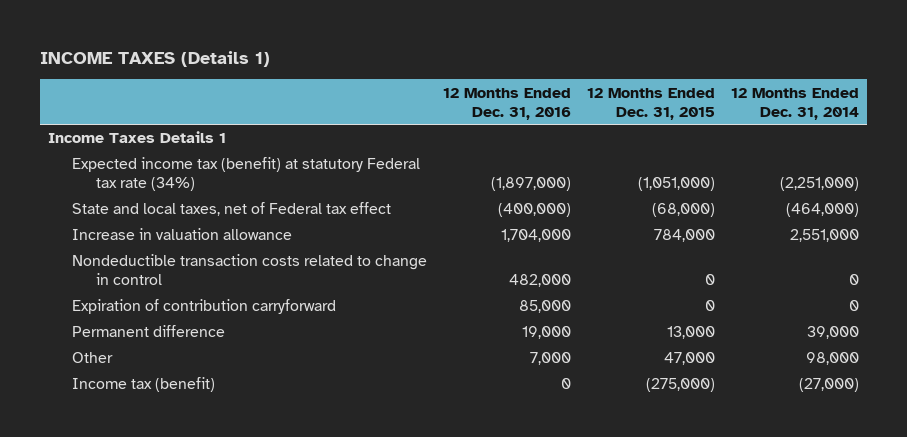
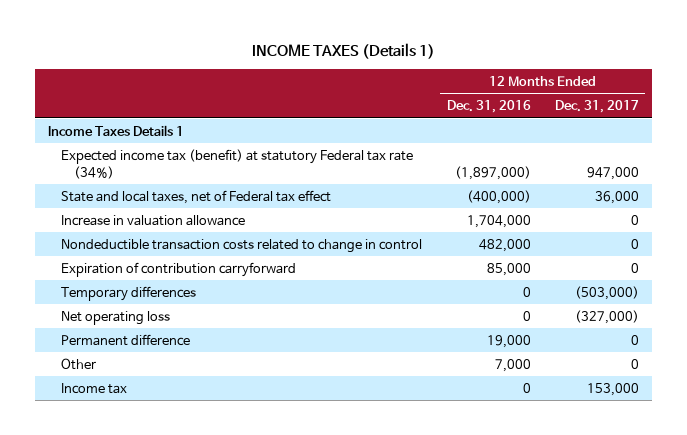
- | 12 Months Ended Dec. 31, 2016 | 12 Months Ended Dec. 31, 2015 | 12 Months Ended Dec. 31, 2014
+ | 12 Months Ended Dec. 31, 2016 | 12 Months Ended Dec. 31, 2017
+ Temporary differences | 0 | (503,000)
+ Net operating loss | 0 | (327,000)
- Income tax (benefit) | 0 | (275,000) | (27,000)
+ Income tax | 0 | 153,000

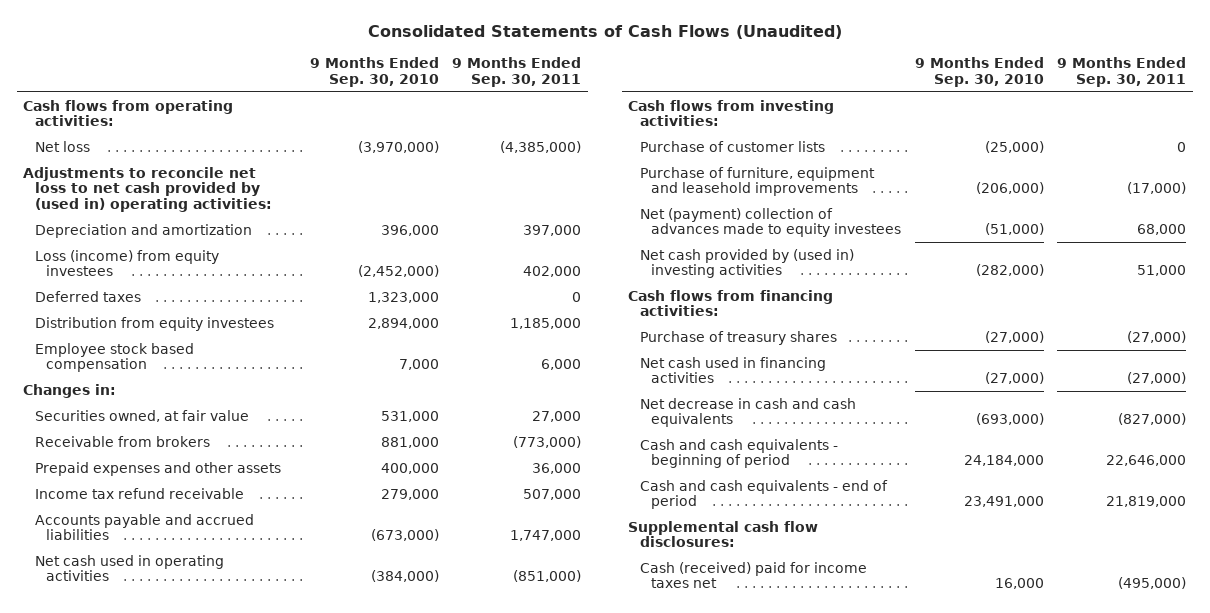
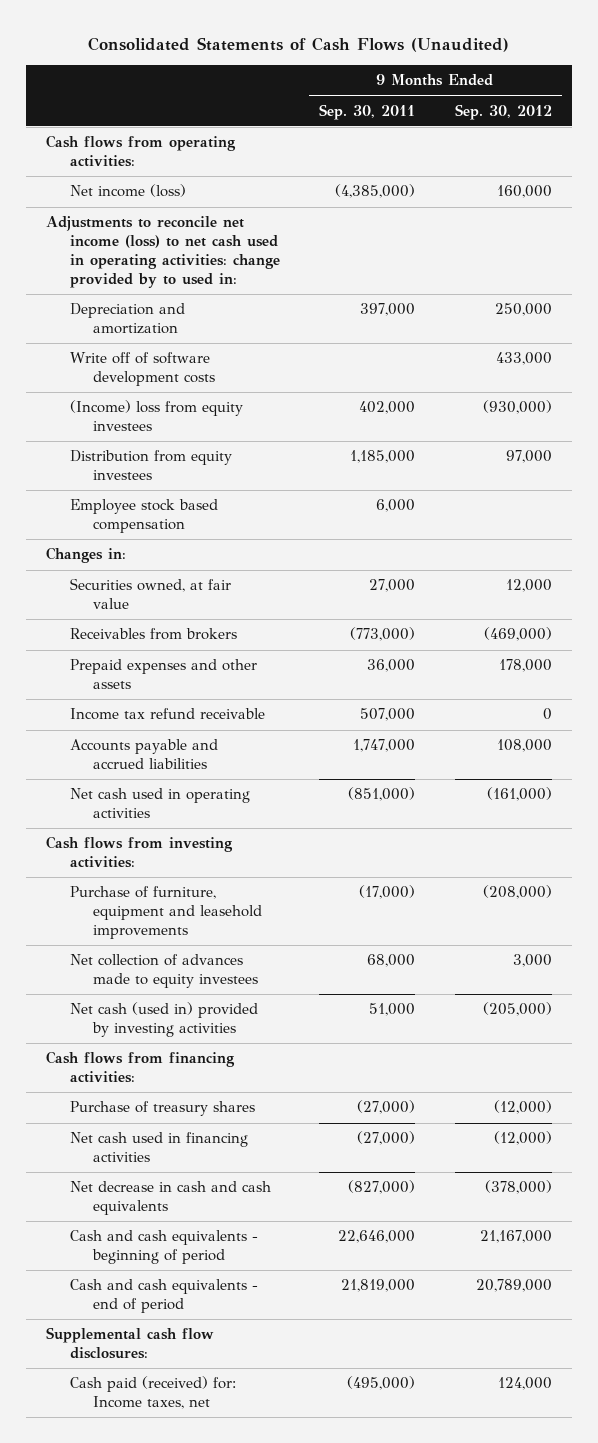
- | 9 Months Ended Sep. 30, 2010 | 9 Months Ended Sep. 30, 2011
+ | 9 Months Ended Sep. 30, 2011 | 9 Months Ended Sep. 30, 2012
- Net loss | (3,970,000) | (4,385,000)
- Adjustments to reconcile net loss to net cash provided by (used in) operating activities:
+ Net income (loss) | (4,385,000) | 160,000
+ Adjustments to reconcile net income (loss) to net cash used in operating activities: change provided by to used in:
- Loss (income) from equity investees | (2,452,000) | 402,000
- Deferred taxes | 1,323,000 | 0
+ Write off of software development costs | | 433,000
+ (Income) loss from equity investees | 402,000 | (930,000)
- Receivable from brokers | 881,000 | (773,000)
+ Receivables from brokers | (773,000) | (469,000)
- Purchase of customer lists | (25,000) | 0
- Net (payment) collection of advances made to equity investees | (51,000) | 68,000
- Net cash provided by (used in) investing activities | (282,000) | 51,000
+ Net collection of advances made to equity investees | 68,000 | 3,000
+ Net cash (used in) provided by investing activities | 51,000 | (205,000)
- Cash (received) paid for income taxes net | 16,000 | (495,000)
+ Cash paid (received) for: Income taxes, net | (495,000) | 124,000

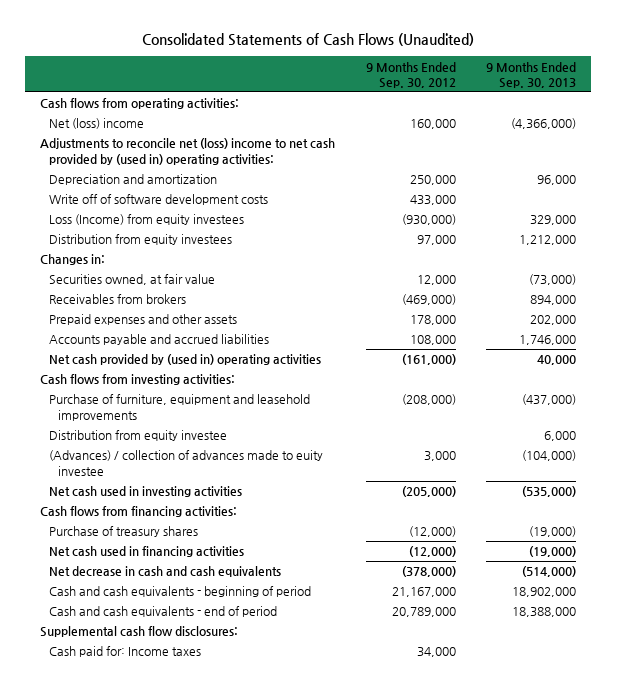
- | 9 Months Ended Sep. 30, 2011 | 9 Months Ended Sep. 30, 2012
+ | 9 Months Ended Sep. 30, 2012 | 9 Months Ended Sep. 30, 2013
- Net income (loss) | (4,385,000) | 160,000
- Adjustments to reconcile net income (loss) to net cash used in operating activities: change provided by to used in:
+ Net (loss) income | 160,000 | (4,366,000)
+ Adjustments to reconcile net (loss) income to net cash provided by (used in) operating activities:
- (Income) loss from equity investees | 402,000 | (930,000)
+ Loss (Income) from equity investees | (930,000) | 329,000
- Employee stock based compensation | 6,000 |
- Income tax refund receivable | 507,000 | 0
- Net cash used in operating activities | (851,000) | (161,000)
+ Net cash provided by (used in) operating activities | (161,000) | 40,000
- Net collection of advances made to equity investees | 68,000 | 3,000
- Net cash (used in) provided by investing activities | 51,000 | (205,000)
+ Distribution from equity investee | | 6,000
+ (Advances) / collection of advances made to euity investee | 3,000 | (104,000)
+ Net cash used in investing activities | (205,000) | (535,000)
- Cash paid (received) for: Income taxes, net | (495,000) | 124,000
+ Cash paid for: Income taxes | 34,000 |

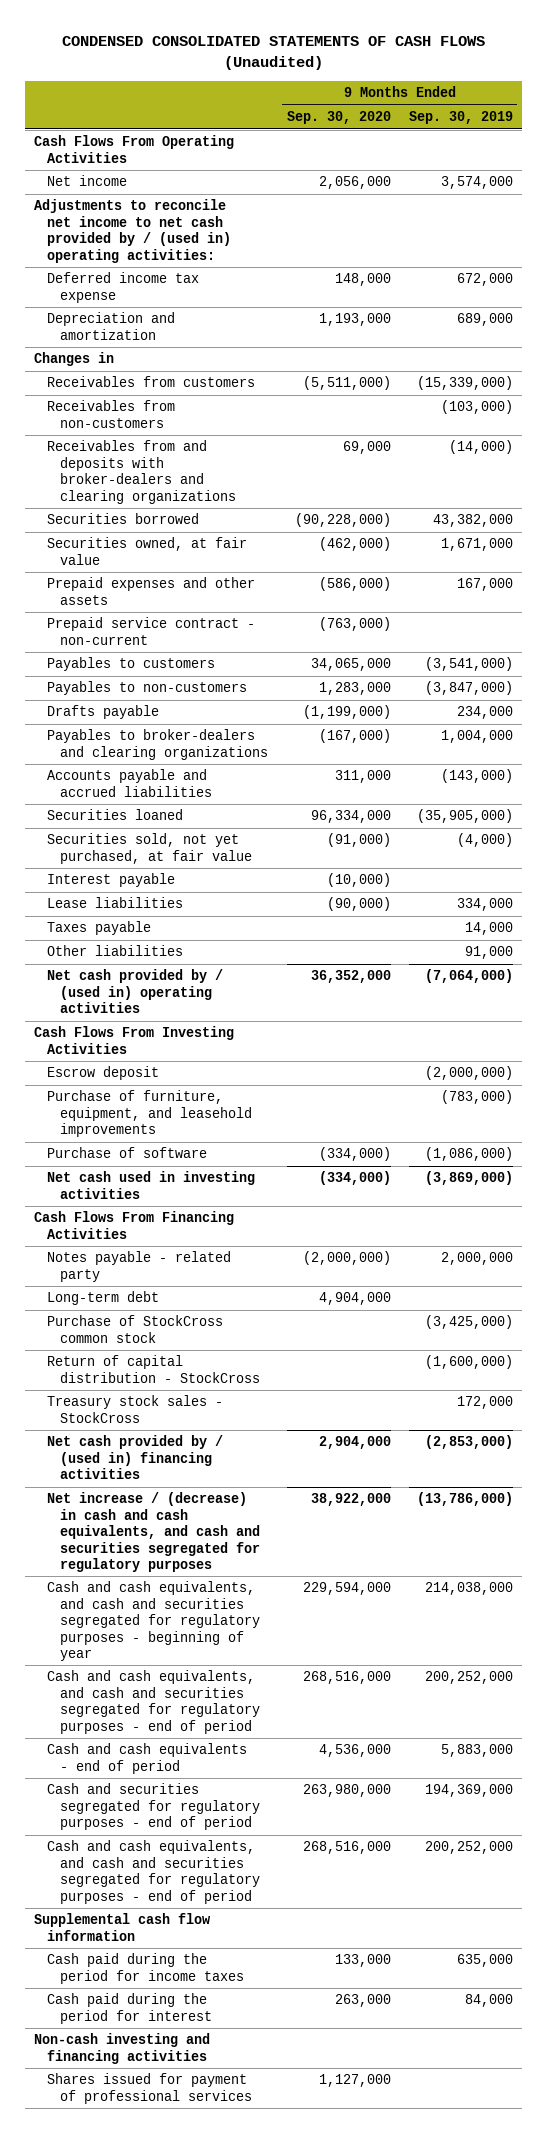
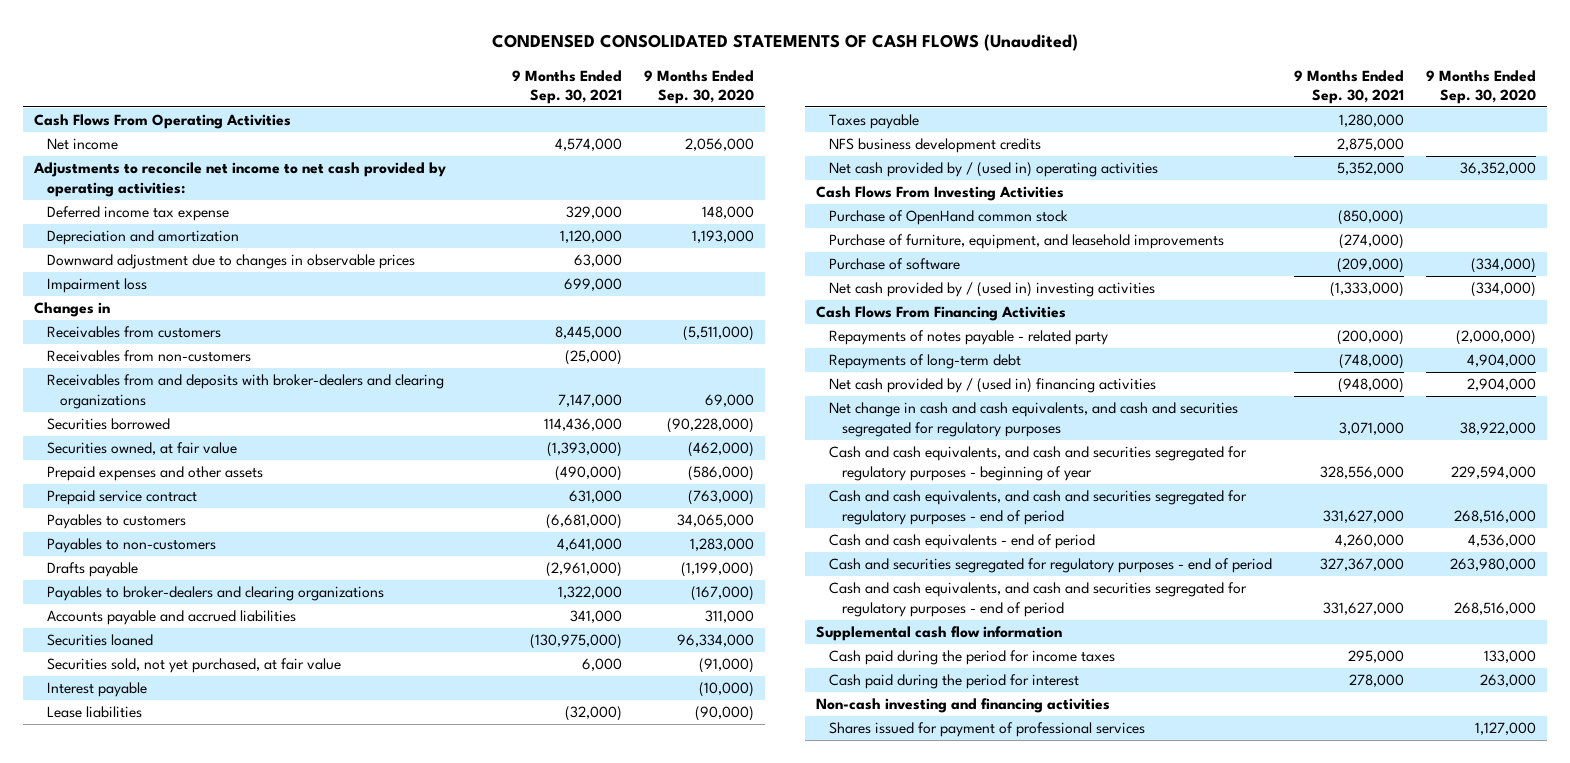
- | 9 Months Ended Sep. 30, 2020 | 9 Months Ended Sep. 30, 2019
+ | 9 Months Ended Sep. 30, 2021 | 9 Months Ended Sep. 30, 2020
- Adjustments to reconcile net income to net cash provided by / (used in) operating activities:
+ Adjustments to reconcile net income to net cash provided by operating activities:
+ Downward adjustment due to changes in observable prices | 63,000 |
+ Impairment loss | 699,000 |
- Prepaid service contract - non-current | (763,000) |
+ Prepaid service contract | 631,000 | (763,000)
- Other liabilities | | 91,000
+ NFS business development credits | 2,875,000 |
- Escrow deposit | | (2,000,000)
+ Purchase of OpenHand common stock | (850,000) |
- Net cash used in investing activities | (334,000) | (3,869,000)
+ Net cash provided by / (used in) investing activities | (1,333,000) | (334,000)
- Notes payable - related party | (2,000,000) | 2,000,000
- Long-term debt | 4,904,000 |
- Purchase of StockCross common stock | | (3,425,000)
- Return of capital distribution - StockCross | | (1,600,000)
- Treasury stock sales - StockCross | | 172,000
+ Repayments of notes payable - related party | (200,000) | (2,000,000)
+ Repayments of long-term debt | (748,000) | 4,904,000
- Net increase / (decrease) in cash and cash equivalents, and cash and securities segregated for regulatory purposes | 38,922,000 | (13,786,000)
+ Net change in cash and cash equivalents, and cash and securities segregated for regulatory purposes | 3,071,000 | 38,922,000

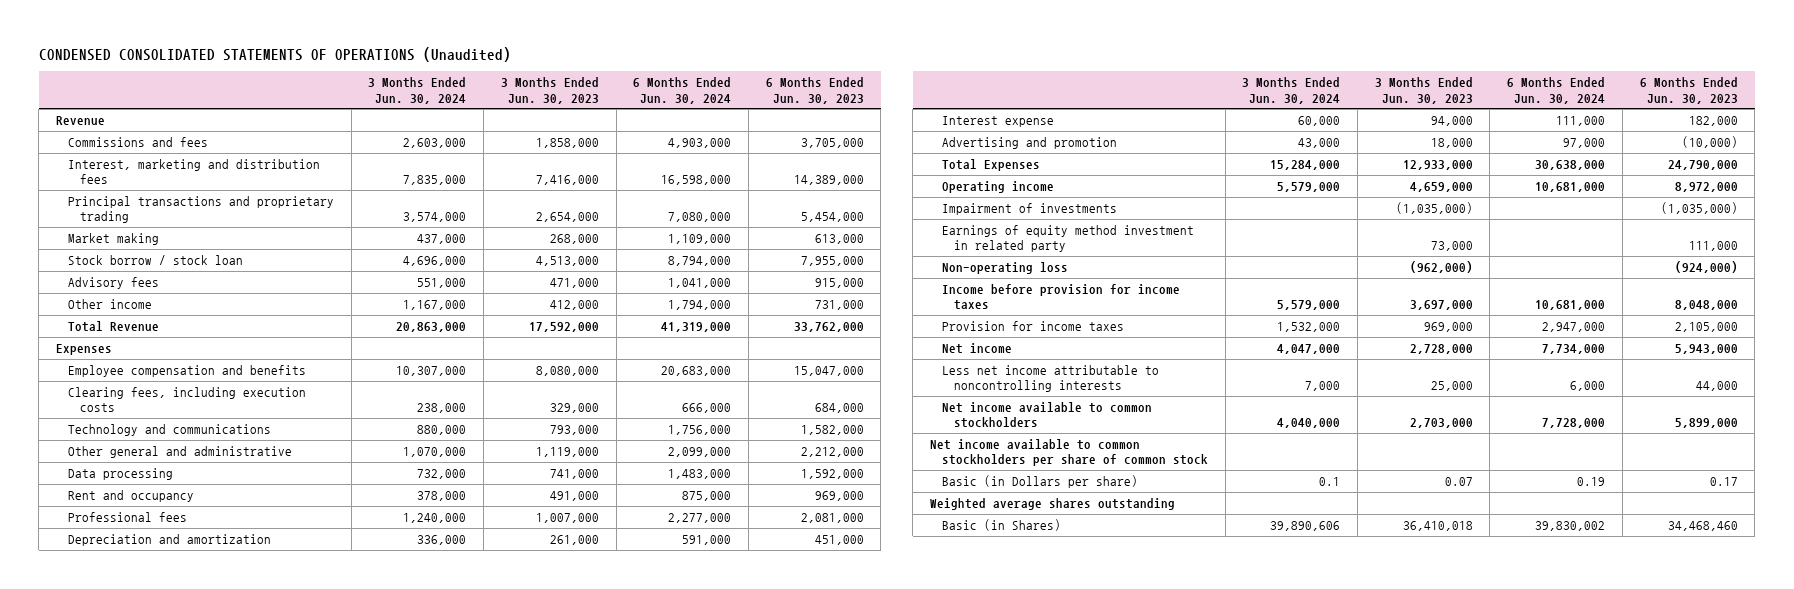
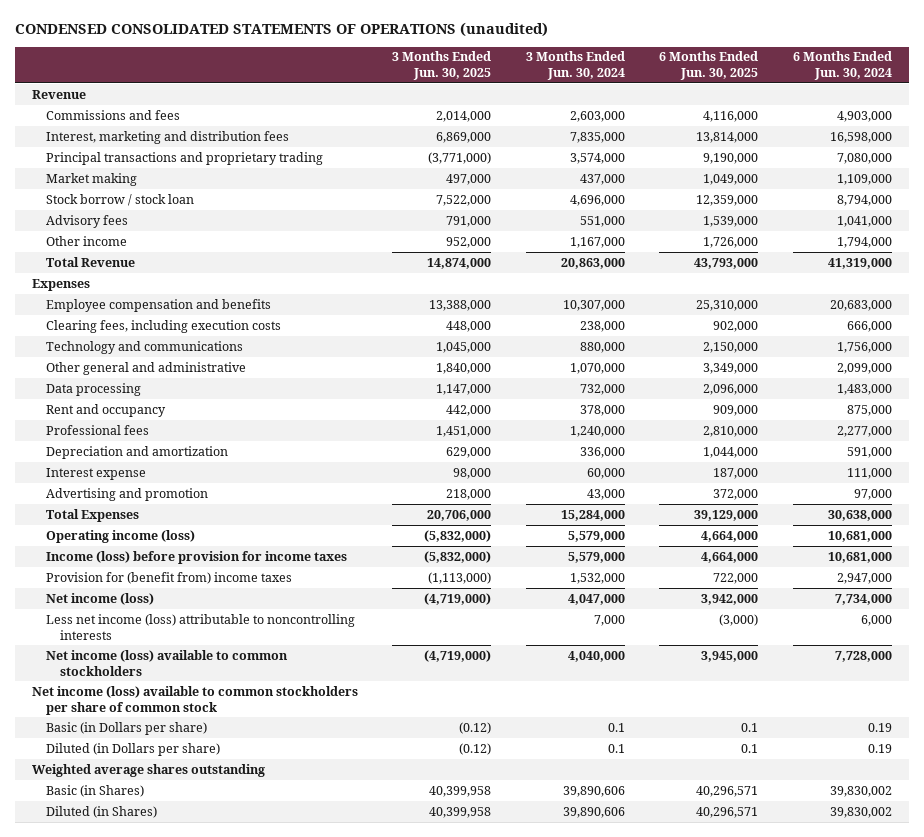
- CONDENSED CONSOLIDATED STATEMENTS OF OPERATIONS (Unaudited)
+ CONDENSED CONSOLIDATED STATEMENTS OF OPERATIONS (unaudited)
- | 3 Months Ended Jun. 30, 2024 | 3 Months Ended Jun. 30, 2023 | 6 Months Ended Jun. 30, 2024 | 6 Months Ended Jun. 30, 2023
+ | 3 Months Ended Jun. 30, 2025 | 3 Months Ended Jun. 30, 2024 | 6 Months Ended Jun. 30, 2025 | 6 Months Ended Jun. 30, 2024
- Operating income | 5,579,000 | 4,659,000 | 10,681,000 | 8,972,000
- Impairment of investments | | (1,035,000) | | (1,035,000)
- Earnings of equity method investment in related party | | 73,000 | | 111,000
- Non-operating loss | | (962,000) | | (924,000)
- Income before provision for income taxes | 5,579,000 | 3,697,000 | 10,681,000 | 8,048,000
- Provision for income taxes | 1,532,000 | 969,000 | 2,947,000 | 2,105,000
- Net income | 4,047,000 | 2,728,000 | 7,734,000 | 5,943,000
- Less net income attributable to noncontrolling interests | 7,000 | 25,000 | 6,000 | 44,000
- Net income available to common stockholders | 4,040,000 | 2,703,000 | 7,728,000 | 5,899,000
- Net income available to common stockholders per share of common stock
+ Operating income (loss) | (5,832,000) | 5,579,000 | 4,664,000 | 10,681,000
+ Income (loss) before provision for income taxes | (5,832,000) | 5,579,000 | 4,664,000 | 10,681,000
+ Provision for (benefit from) income taxes | (1,113,000) | 1,532,000 | 722,000 | 2,947,000
+ Net income (loss) | (4,719,000) | 4,047,000 | 3,942,000 | 7,734,000
+ Less net income (loss) attributable to noncontrolling interests | | 7,000 | (3,000) | 6,000
+ Net income (loss) available to common stockholders | (4,719,000) | 4,040,000 | 3,945,000 | 7,728,000
+ Net income (loss) available to common stockholders per share of common stock
+ Diluted (in Dollars per share) | (0.12) | 0.1 | 0.1 | 0.19
+ Diluted (in Shares) | 40,399,958 | 39,890,606 | 40,296,571 | 39,830,002

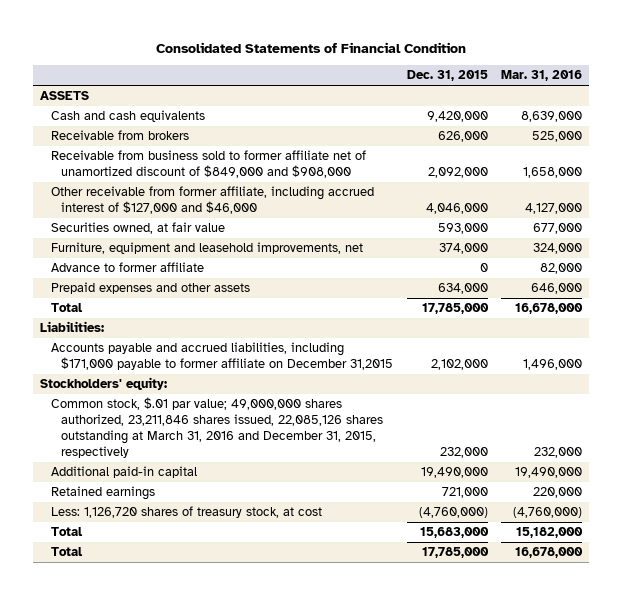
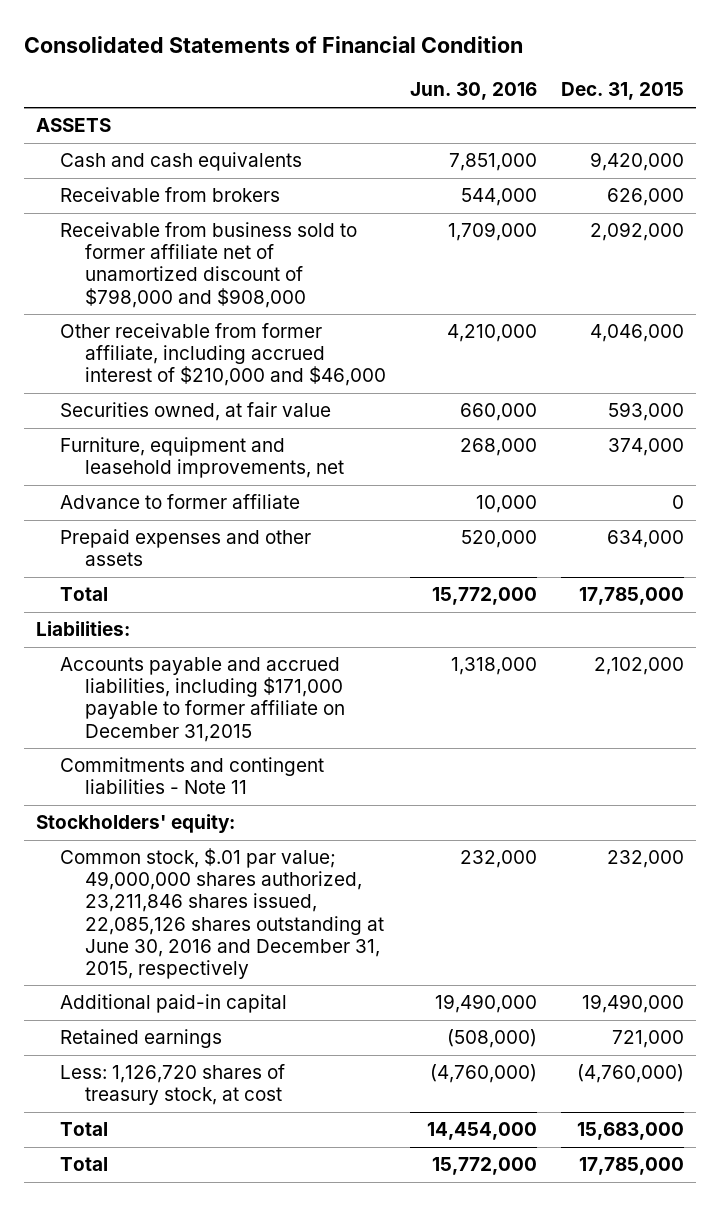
- | Dec. 31, 2015 | Mar. 31, 2016
+ | Jun. 30, 2016 | Dec. 31, 2015
- Receivable from business sold to former affiliate net of unamortized discount of $849,000 and $908,000 | 2,092,000 | 1,658,000
- Other receivable from former affiliate, including accrued interest of $127,000 and $46,000 | 4,046,000 | 4,127,000
+ Receivable from business sold to former affiliate net of unamortized discount of $798,000 and $908,000 | 1,709,000 | 2,092,000
+ Other receivable from former affiliate, including accrued interest of $210,000 and $46,000 | 4,210,000 | 4,046,000
+ Commitments and contingent liabilities - Note 11
- Common stock, $.01 par value; 49,000,000 shares authorized, 23,211,846 shares issued, 22,085,126 shares outstanding at March 31, 2016 and December 31, 2015, respectively | 232,000 | 232,000
+ Common stock, $.01 par value; 49,000,000 shares authorized, 23,211,846 shares issued, 22,085,126 shares outstanding at June 30, 2016 and December 31, 2015, respectively | 232,000 | 232,000

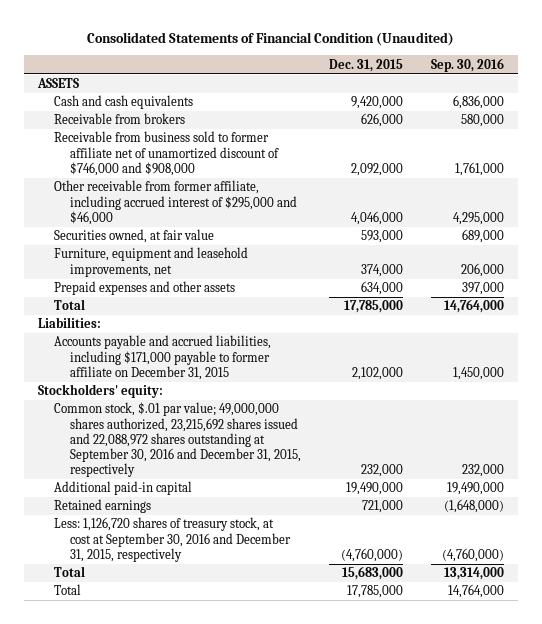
- Consolidated Statements of Financial Condition
+ Consolidated Statements of Financial Condition (Unaudited)
- | Jun. 30, 2016 | Dec. 31, 2015
+ | Dec. 31, 2015 | Sep. 30, 2016
- Receivable from business sold to former affiliate net of unamortized discount of $798,000 and $908,000 | 1,709,000 | 2,092,000
- Other receivable from former affiliate, including accrued interest of $210,000 and $46,000 | 4,210,000 | 4,046,000
+ Receivable from business sold to former affiliate net of unamortized discount of $746,000 and $908,000 | 2,092,000 | 1,761,000
+ Other receivable from former affiliate, including accrued interest of $295,000 and $46,000 | 4,046,000 | 4,295,000
- Advance to former affiliate | 10,000 | 0
- Accounts payable and accrued liabilities, including $171,000 payable to former affiliate on December 31,2015 | 1,318,000 | 2,102,000
- Commitments and contingent liabilities - Note 11
+ Accounts payable and accrued liabilities, including $171,000 payable to former affiliate on December 31, 2015 | 2,102,000 | 1,450,000
- Common stock, $.01 par value; 49,000,000 shares authorized, 23,211,846 shares issued, 22,085,126 shares outstanding at June 30, 2016 and December 31, 2015, respectively | 232,000 | 232,000
+ Common stock, $.01 par value; 49,000,000 shares authorized, 23,215,692 shares issued and 22,088,972 shares outstanding at September 30, 2016 and December 31, 2015, respectively | 232,000 | 232,000
- Less: 1,126,720 shares of treasury stock, at cost | (4,760,000) | (4,760,000)
+ Less: 1,126,720 shares of treasury stock, at cost at September 30, 2016 and December 31, 2015, respectively | (4,760,000) | (4,760,000)

